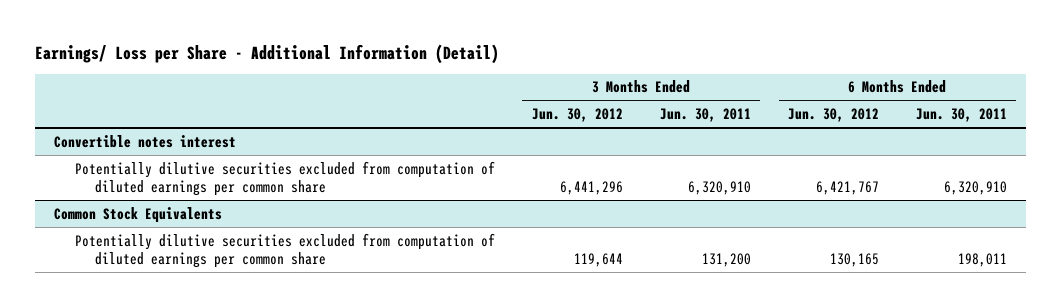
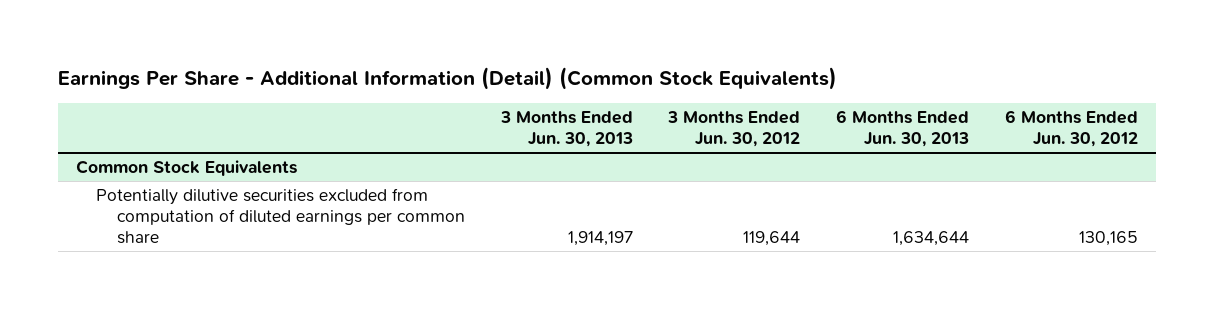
- Earnings/ Loss per Share - Additional Information (Detail)
+ Earnings Per Share - Additional Information (Detail) (Common Stock Equivalents)
- | 3 Months Ended Jun. 30, 2012 | 3 Months Ended Jun. 30, 2011 | 6 Months Ended Jun. 30, 2012 | 6 Months Ended Jun. 30, 2011
+ | 3 Months Ended Jun. 30, 2013 | 3 Months Ended Jun. 30, 2012 | 6 Months Ended Jun. 30, 2013 | 6 Months Ended Jun. 30, 2012
- Convertible notes interest
- Potentially dilutive securities excluded from computation of diluted earnings per common share | 6,441,296 | 6,320,910 | 6,421,767 | 6,320,910

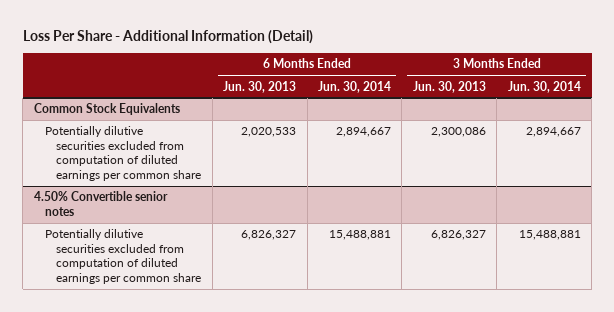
- Earnings Per Share - Additional Information (Detail) (Common Stock Equivalents)
+ Loss Per Share - Additional Information (Detail)
- | 3 Months Ended Jun. 30, 2013 | 3 Months Ended Jun. 30, 2012 | 6 Months Ended Jun. 30, 2013 | 6 Months Ended Jun. 30, 2012
+ | 6 Months Ended Jun. 30, 2013 | 6 Months Ended Jun. 30, 2014 | 3 Months Ended Jun. 30, 2013 | 3 Months Ended Jun. 30, 2014
@ Common Stock Equivalents
- Potentially dilutive securities excluded from computation of diluted earnings per common share | 1,914,197 | 119,644 | 1,634,644 | 130,165
+ Potentially dilutive securities excluded from computation of diluted earnings per common share | 2,020,533 | 2,894,667 | 2,300,086 | 2,894,667
+ 4.50% Convertible senior notes
+ Potentially dilutive securities excluded from computation of diluted earnings per common share | 6,826,327 | 15,488,881 | 6,826,327 | 15,488,881

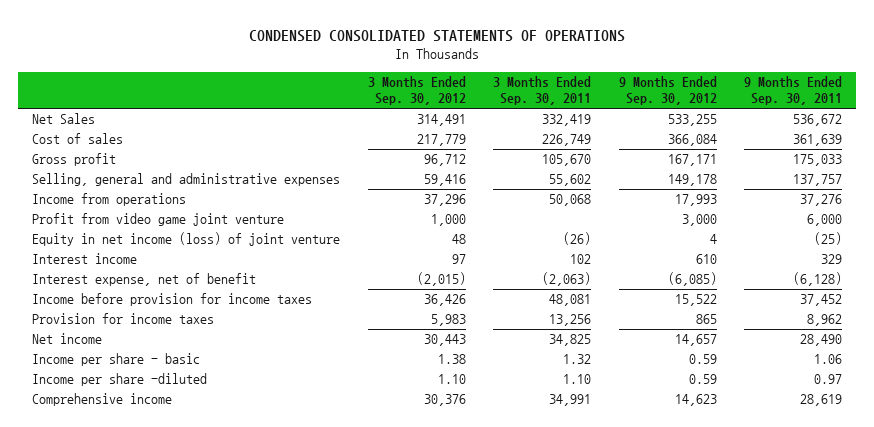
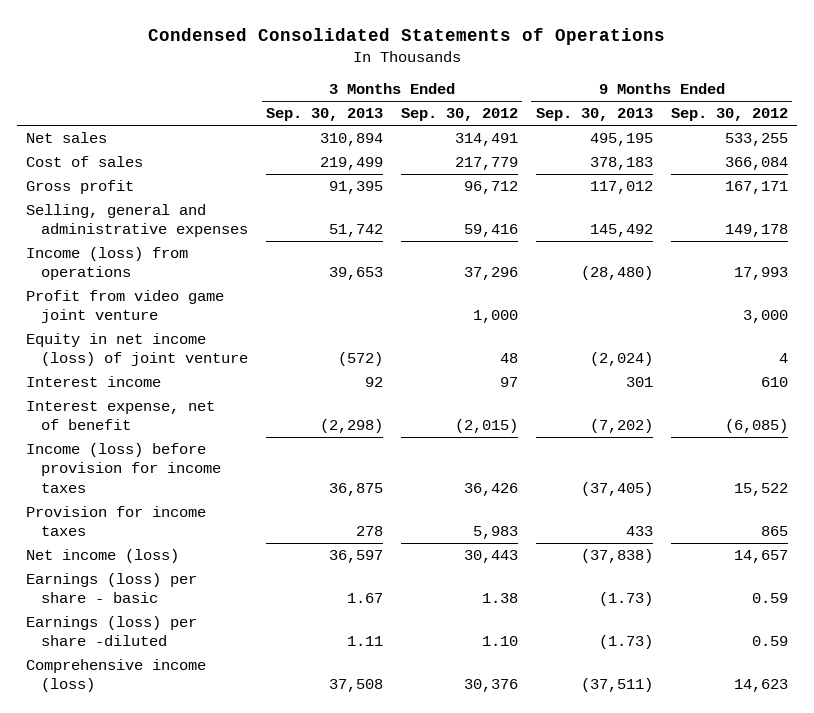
- CONDENSED CONSOLIDATED STATEMENTS OF OPERATIONS
+ Condensed Consolidated Statements of Operations
- | 3 Months Ended Sep. 30, 2012 | 3 Months Ended Sep. 30, 2011 | 9 Months Ended Sep. 30, 2012 | 9 Months Ended Sep. 30, 2011
+ | 3 Months Ended Sep. 30, 2013 | 3 Months Ended Sep. 30, 2012 | 9 Months Ended Sep. 30, 2013 | 9 Months Ended Sep. 30, 2012
- Net Sales | 314,491 | 332,419 | 533,255 | 536,672
+ Net sales | 310,894 | 314,491 | 495,195 | 533,255
- Income from operations | 37,296 | 50,068 | 17,993 | 37,276
+ Income (loss) from operations | 39,653 | 37,296 | (28,480) | 17,993
- Income before provision for income taxes | 36,426 | 48,081 | 15,522 | 37,452
+ Income (loss) before provision for income taxes | 36,875 | 36,426 | (37,405) | 15,522
- Net income | 30,443 | 34,825 | 14,657 | 28,490
- Income per share - basic | 1.38 | 1.32 | 0.59 | 1.06
- Income per share -diluted | 1.10 | 1.10 | 0.59 | 0.97
- Comprehensive income | 30,376 | 34,991 | 14,623 | 28,619
+ Net income (loss) | 36,597 | 30,443 | (37,838) | 14,657
+ Earnings (loss) per share - basic | 1.67 | 1.38 | (1.73) | 0.59
+ Earnings (loss) per share -diluted | 1.11 | 1.10 | (1.73) | 0.59
+ Comprehensive income (loss) | 37,508 | 30,376 | (37,511) | 14,623

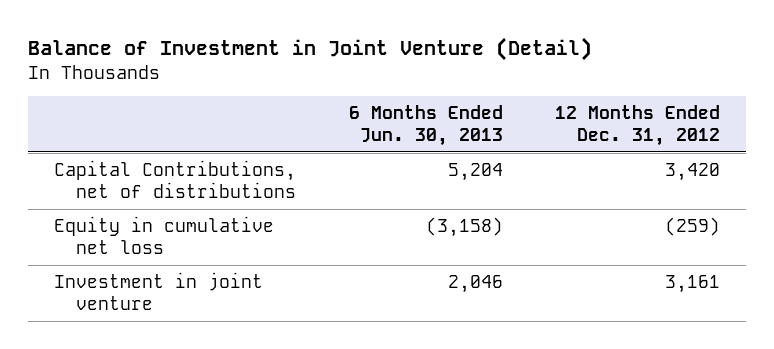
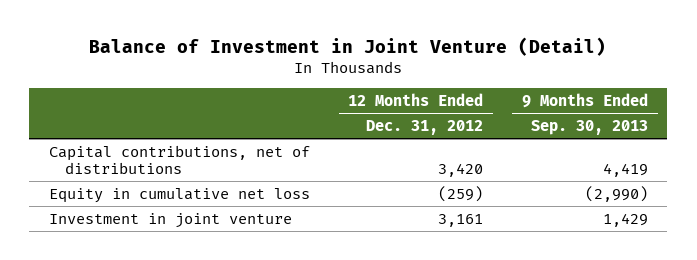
- | 6 Months Ended Jun. 30, 2013 | 12 Months Ended Dec. 31, 2012
+ | 12 Months Ended Dec. 31, 2012 | 9 Months Ended Sep. 30, 2013
- Capital Contributions, net of distributions | 5,204 | 3,420
+ Capital contributions, net of distributions | 3,420 | 4,419

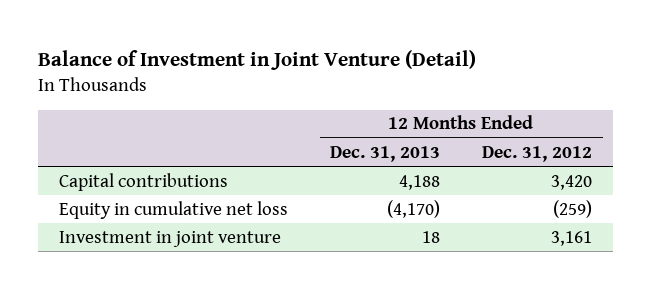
- | 12 Months Ended Dec. 31, 2012 | 9 Months Ended Sep. 30, 2013
+ | 12 Months Ended Dec. 31, 2013 | 12 Months Ended Dec. 31, 2012
- Capital contributions, net of distributions | 3,420 | 4,419
+ Capital contributions | 4,188 | 3,420

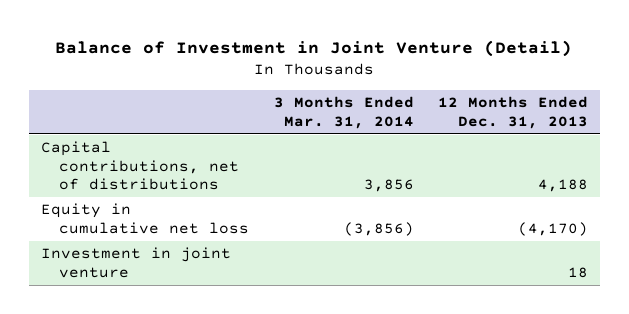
- | 12 Months Ended Dec. 31, 2013 | 12 Months Ended Dec. 31, 2012
+ | 3 Months Ended Mar. 31, 2014 | 12 Months Ended Dec. 31, 2013
- Capital contributions | 4,188 | 3,420
+ Capital contributions, net of distributions | 3,856 | 4,188

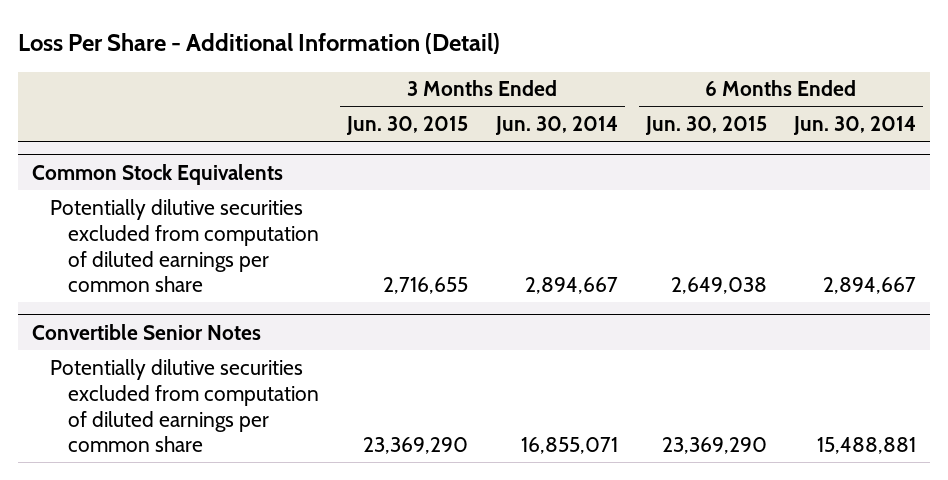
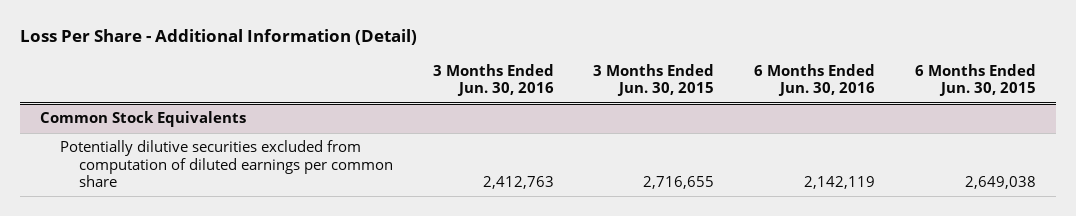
- | 3 Months Ended Jun. 30, 2015 | 3 Months Ended Jun. 30, 2014 | 6 Months Ended Jun. 30, 2015 | 6 Months Ended Jun. 30, 2014
+ | 3 Months Ended Jun. 30, 2016 | 3 Months Ended Jun. 30, 2015 | 6 Months Ended Jun. 30, 2016 | 6 Months Ended Jun. 30, 2015
- Convertible Senior Notes
- Potentially dilutive securities excluded from computation of diluted earnings per common share | 23,369,290 | 16,855,071 | 23,369,290 | 15,488,881

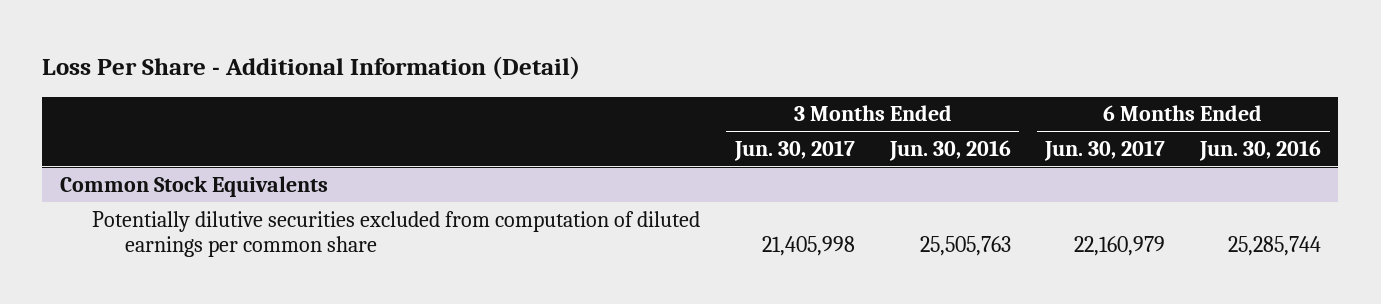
- | 3 Months Ended Jun. 30, 2016 | 3 Months Ended Jun. 30, 2015 | 6 Months Ended Jun. 30, 2016 | 6 Months Ended Jun. 30, 2015
+ | 3 Months Ended Jun. 30, 2017 | 3 Months Ended Jun. 30, 2016 | 6 Months Ended Jun. 30, 2017 | 6 Months Ended Jun. 30, 2016
@ Common Stock Equivalents
- Potentially dilutive securities excluded from computation of diluted earnings per common share | 2,412,763 | 2,716,655 | 2,142,119 | 2,649,038
+ Potentially dilutive securities excluded from computation of diluted earnings per common share | 21,405,998 | 25,505,763 | 22,160,979 | 25,285,744

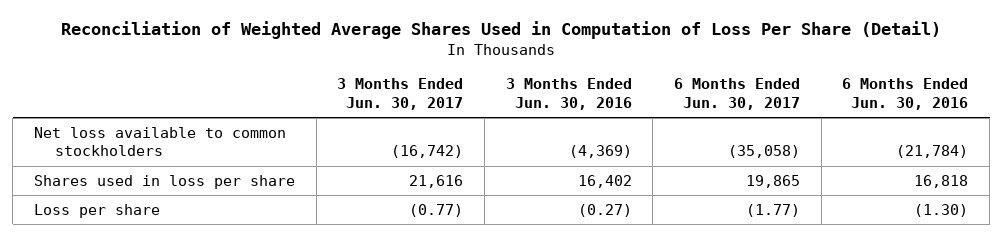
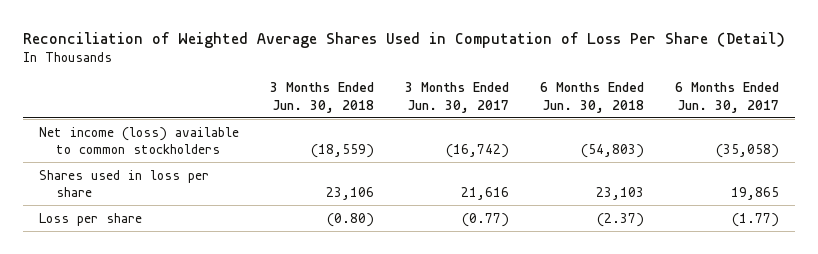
- | 3 Months Ended Jun. 30, 2017 | 3 Months Ended Jun. 30, 2016 | 6 Months Ended Jun. 30, 2017 | 6 Months Ended Jun. 30, 2016
+ | 3 Months Ended Jun. 30, 2018 | 3 Months Ended Jun. 30, 2017 | 6 Months Ended Jun. 30, 2018 | 6 Months Ended Jun. 30, 2017
- Net loss available to common stockholders | (16,742) | (4,369) | (35,058) | (21,784)
+ Net income (loss) available to common stockholders | (18,559) | (16,742) | (54,803) | (35,058)

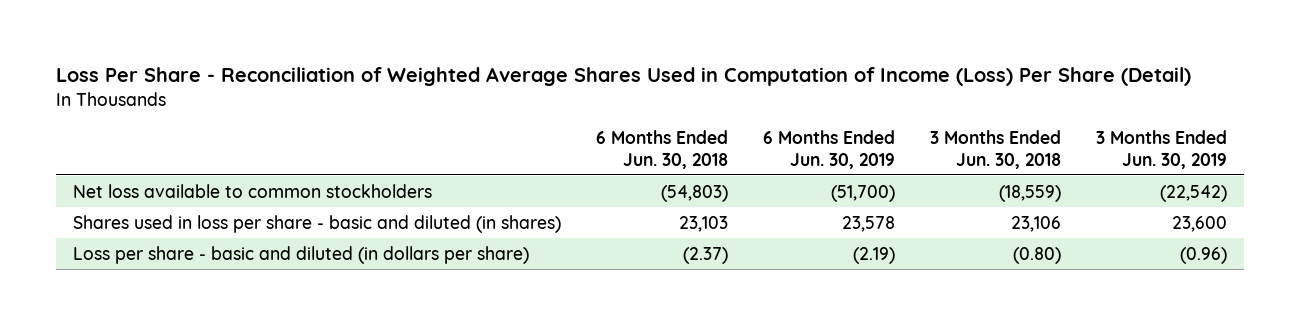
- Reconciliation of Weighted Average Shares Used in Computation of Loss Per Share (Detail)
+ Loss Per Share - Reconciliation of Weighted Average Shares Used in Computation of Income (Loss) Per Share (Detail)
- | 3 Months Ended Jun. 30, 2018 | 3 Months Ended Jun. 30, 2017 | 6 Months Ended Jun. 30, 2018 | 6 Months Ended Jun. 30, 2017
+ | 6 Months Ended Jun. 30, 2018 | 6 Months Ended Jun. 30, 2019 | 3 Months Ended Jun. 30, 2018 | 3 Months Ended Jun. 30, 2019
- Net income (loss) available to common stockholders | (18,559) | (16,742) | (54,803) | (35,058)
- Shares used in loss per share | 23,106 | 21,616 | 23,103 | 19,865
- Loss per share | (0.80) | (0.77) | (2.37) | (1.77)
+ Net loss available to common stockholders | (54,803) | (51,700) | (18,559) | (22,542)
+ Shares used in loss per share - basic and diluted (in shares) | 23,103 | 23,578 | 23,106 | 23,600
+ Loss per share - basic and diluted (in dollars per share) | (2.37) | (2.19) | (0.80) | (0.96)

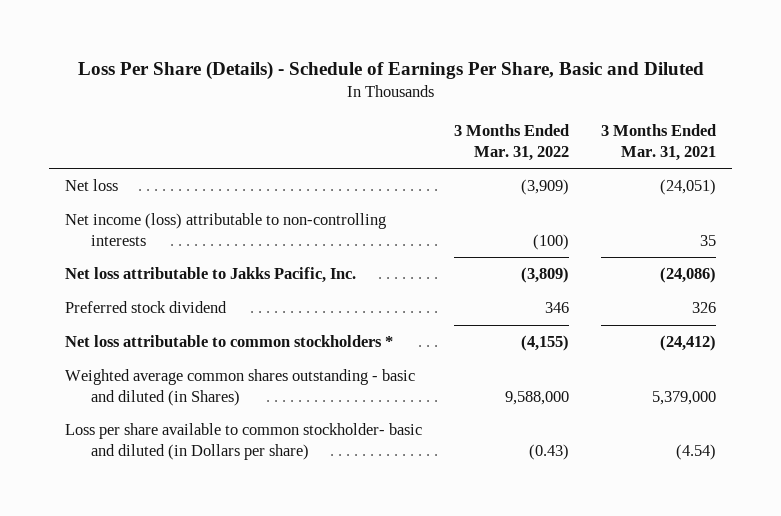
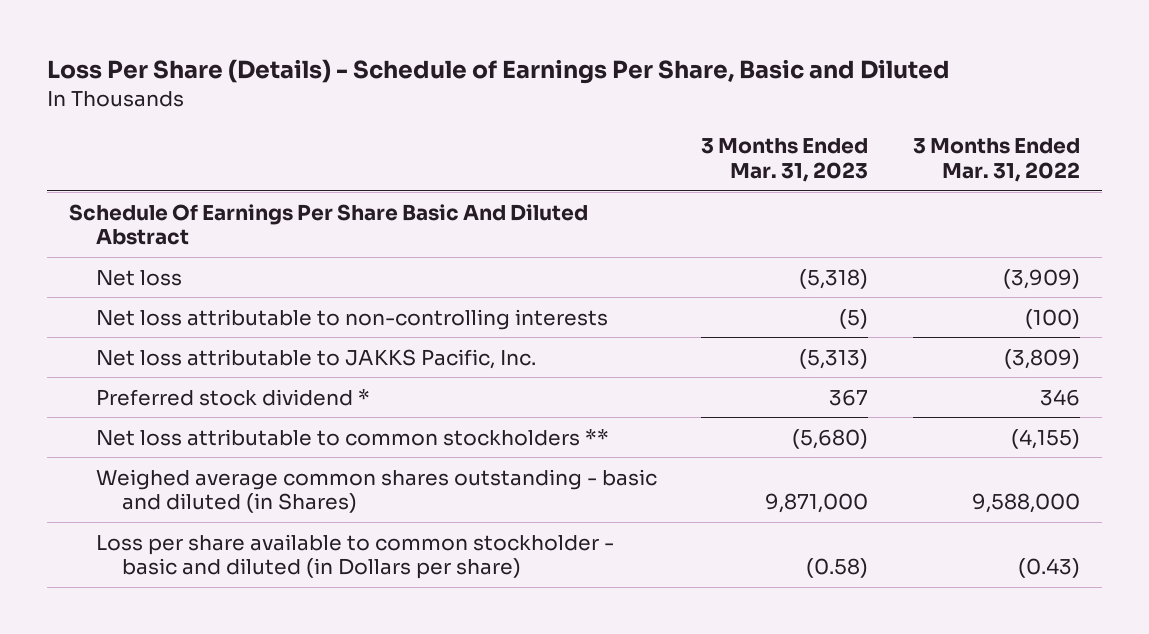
- | 3 Months Ended Mar. 31, 2022 | 3 Months Ended Mar. 31, 2021
+ | 3 Months Ended Mar. 31, 2023 | 3 Months Ended Mar. 31, 2022
+ Schedule Of Earnings Per Share Basic And Diluted Abstract
- Net income (loss) attributable to non-controlling interests | (100) | 35
- Net loss attributable to Jakks Pacific, Inc. | (3,809) | (24,086)
- Preferred stock dividend | 346 | 326
- Net loss attributable to common stockholders * | (4,155) | (24,412)
- Weighted average common shares outstanding - basic and diluted (in Shares) | 9,588,000 | 5,379,000
- Loss per share available to common stockholder- basic and diluted (in Dollars per share) | (0.43) | (4.54)
+ Net loss attributable to non-controlling interests | (5) | (100)
+ Net loss attributable to JAKKS Pacific, Inc. | (5,313) | (3,809)
+ Preferred stock dividend * | 367 | 346
+ Net loss attributable to common stockholders ** | (5,680) | (4,155)
+ Weighed average common shares outstanding - basic and diluted (in Shares) | 9,871,000 | 9,588,000
+ Loss per share available to common stockholder - basic and diluted (in Dollars per share) | (0.58) | (0.43)

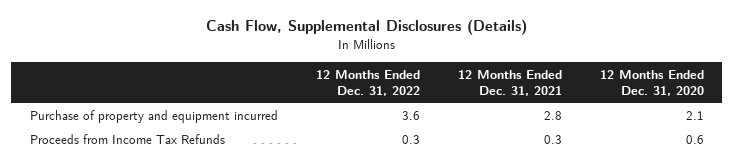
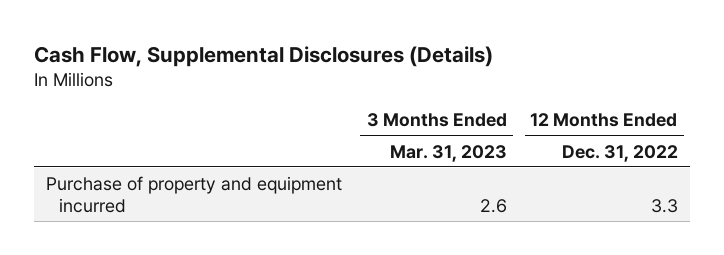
- | 12 Months Ended Dec. 31, 2022 | 12 Months Ended Dec. 31, 2021 | 12 Months Ended Dec. 31, 2020
+ | 3 Months Ended Mar. 31, 2023 | 12 Months Ended Dec. 31, 2022
- Purchase of property and equipment incurred | 3.6 | 2.8 | 2.1
- Proceeds from Income Tax Refunds | 0.3 | 0.3 | 0.6
+ Purchase of property and equipment incurred | 2.6 | 3.3

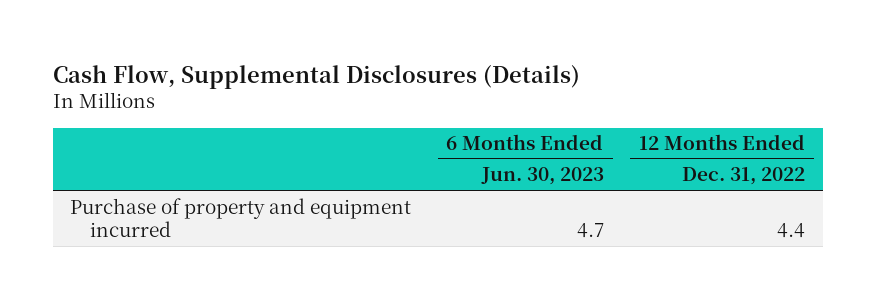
- | 3 Months Ended Mar. 31, 2023 | 12 Months Ended Dec. 31, 2022
+ | 6 Months Ended Jun. 30, 2023 | 12 Months Ended Dec. 31, 2022
- Purchase of property and equipment incurred | 2.6 | 3.3
+ Purchase of property and equipment incurred | 4.7 | 4.4

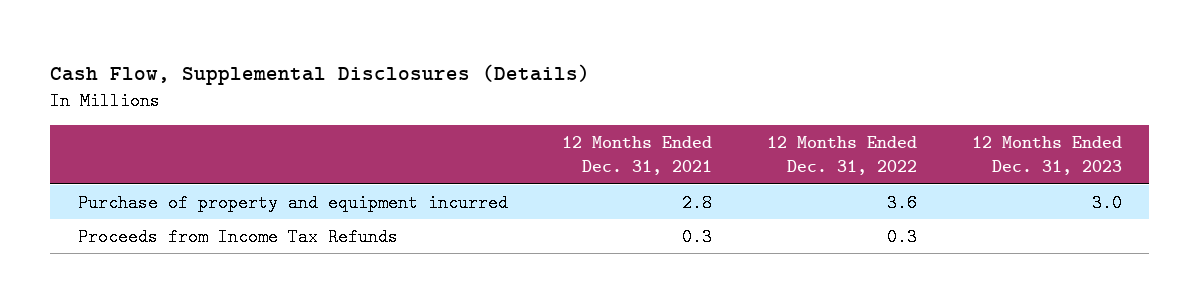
- | 6 Months Ended Jun. 30, 2023 | 12 Months Ended Dec. 31, 2022
+ | 12 Months Ended Dec. 31, 2021 | 12 Months Ended Dec. 31, 2022 | 12 Months Ended Dec. 31, 2023
- Purchase of property and equipment incurred | 4.7 | 4.4
+ Purchase of property and equipment incurred | 2.8 | 3.6 | 3.0
+ Proceeds from Income Tax Refunds | 0.3 | 0.3 |

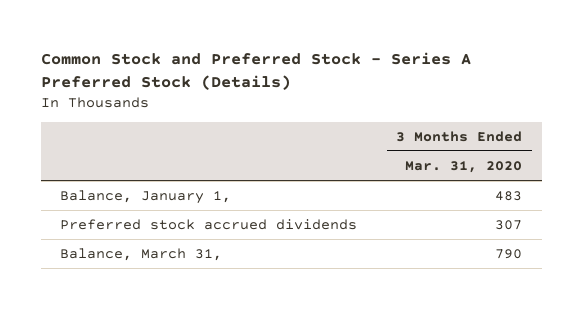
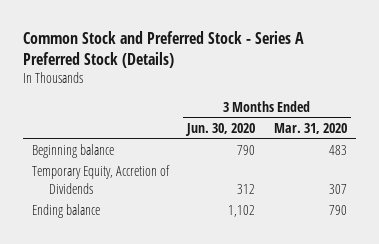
- | 3 Months Ended Mar. 31, 2020
+ | 3 Months Ended Jun. 30, 2020 | 3 Months Ended Mar. 31, 2020
- Balance, January 1, | 483
- Preferred stock accrued dividends | 307
- Balance, March 31, | 790
+ Beginning balance | 790 | 483
+ Temporary Equity, Accretion of Dividends | 312 | 307
+ Ending balance | 1,102 | 790

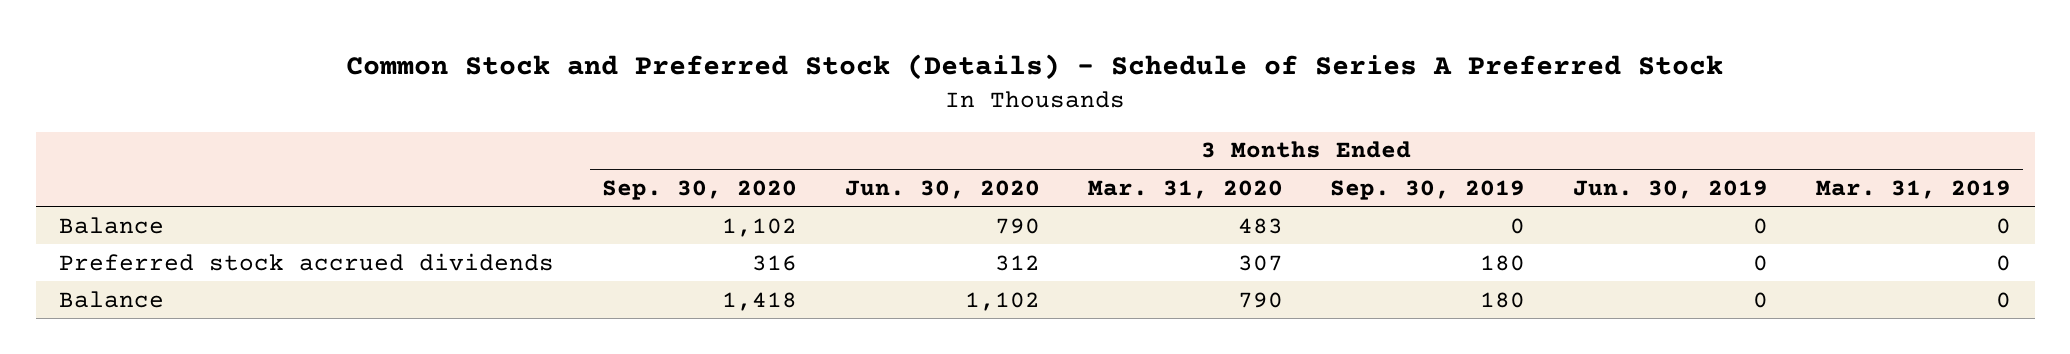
- Common Stock and Preferred Stock - Series A Preferred Stock (Details)
+ Common Stock and Preferred Stock (Details) - Schedule of Series A Preferred Stock
- | 3 Months Ended Jun. 30, 2020 | 3 Months Ended Mar. 31, 2020
+ | 3 Months Ended Sep. 30, 2020 | 3 Months Ended Jun. 30, 2020 | 3 Months Ended Mar. 31, 2020 | 3 Months Ended Sep. 30, 2019 | 3 Months Ended Jun. 30, 2019 | 3 Months Ended Mar. 31, 2019
- Beginning balance | 790 | 483
- Temporary Equity, Accretion of Dividends | 312 | 307
- Ending balance | 1,102 | 790
+ Balance | 1,102 | 790 | 483 | 0 | 0 | 0
+ Preferred stock accrued dividends | 316 | 312 | 307 | 180 | 0 | 0
+ Balance | 1,418 | 1,102 | 790 | 180 | 0 | 0

